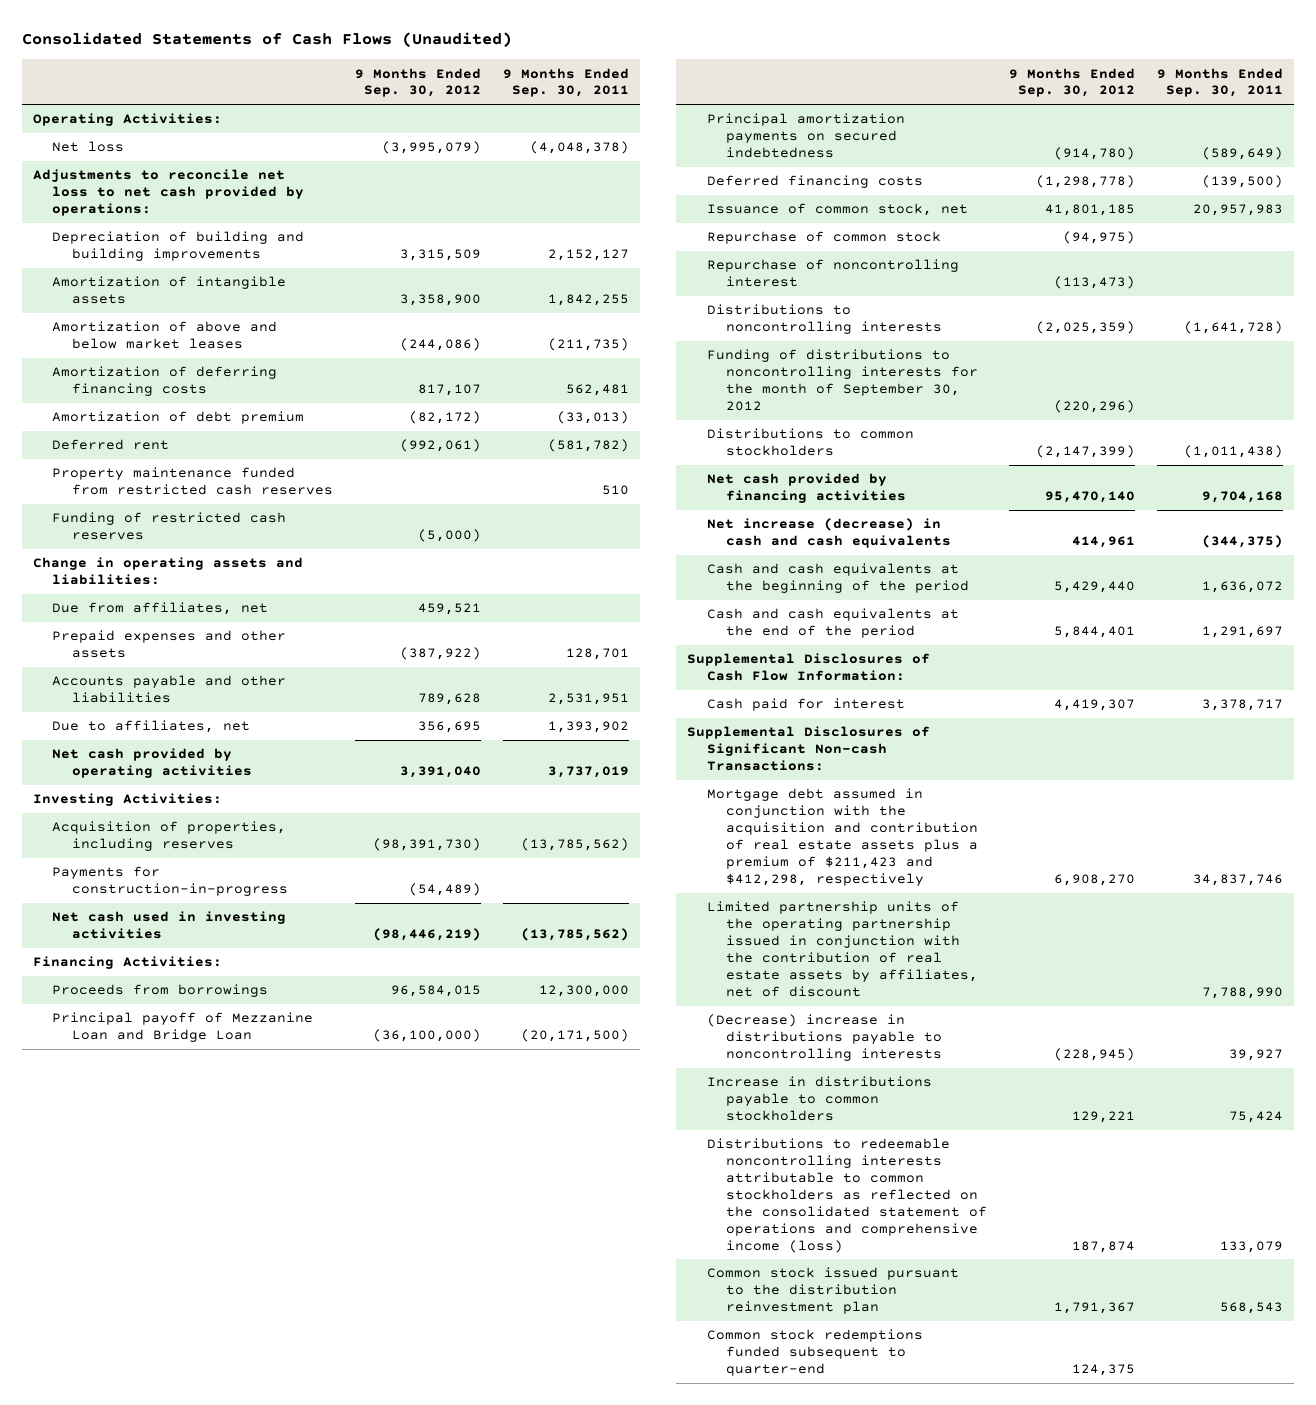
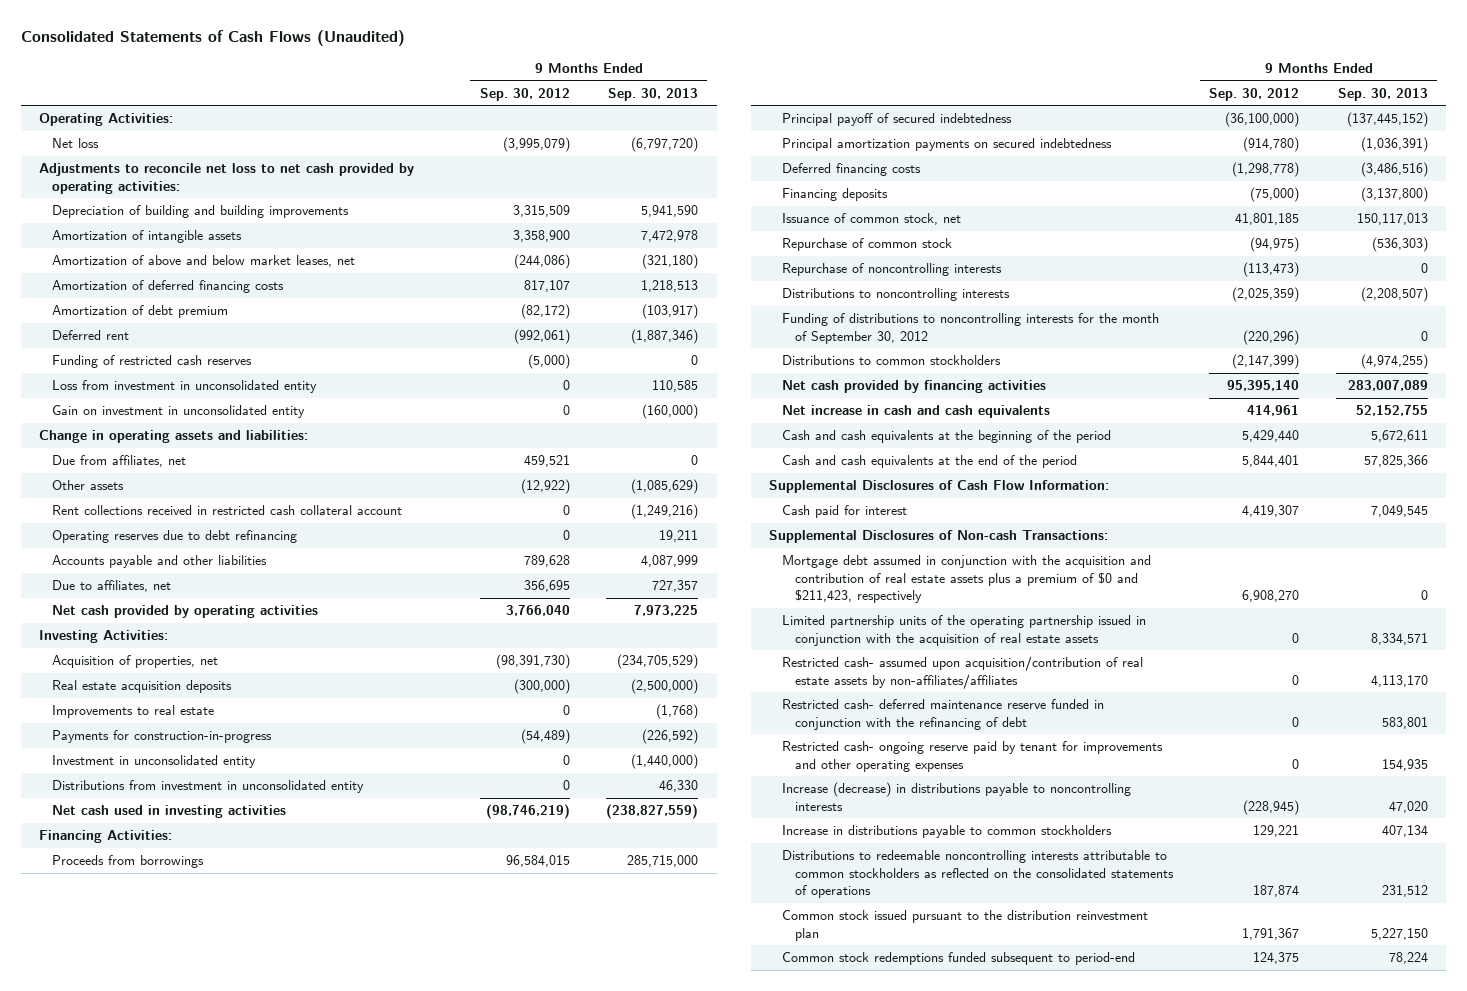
- | 9 Months Ended Sep. 30, 2012 | 9 Months Ended Sep. 30, 2011
+ | 9 Months Ended Sep. 30, 2012 | 9 Months Ended Sep. 30, 2013
- Adjustments to reconcile net loss to net cash provided by operations:
+ Adjustments to reconcile net loss to net cash provided by operating activities:
- Amortization of above and below market leases | (244,086) | (211,735)
- Amortization of deferring financing costs | 817,107 | 562,481
+ Amortization of above and below market leases, net | (244,086) | (321,180)
+ Amortization of deferred financing costs | 817,107 | 1,218,513
- Property maintenance funded from restricted cash reserves | | 510
+ Loss from investment in unconsolidated entity | 0 | 110,585
+ Gain on investment in unconsolidated entity | 0 | (160,000)
- Prepaid expenses and other assets | (387,922) | 128,701
+ Other assets | (12,922) | (1,085,629)
+ Rent collections received in restricted cash collateral account | 0 | (1,249,216)
+ Operating reserves due to debt refinancing | 0 | 19,211
- Net cash provided by operating activities | 3,391,040 | 3,737,019
+ Net cash provided by operating activities | 3,766,040 | 7,973,225
- Acquisition of properties, including reserves | (98,391,730) | (13,785,562)
+ Acquisition of properties, net | (98,391,730) | (234,705,529)
+ Real estate acquisition deposits | (300,000) | (2,500,000)
+ Improvements to real estate | 0 | (1,768)
- Net cash used in investing activities | (98,446,219) | (13,785,562)
+ Investment in unconsolidated entity | 0 | (1,440,000)
+ Distributions from investment in unconsolidated entity | 0 | 46,330
+ Net cash used in investing activities | (98,746,219) | (238,827,559)
- Principal payoff of Mezzanine Loan and Bridge Loan | (36,100,000) | (20,171,500)
+ Principal payoff of secured indebtedness | (36,100,000) | (137,445,152)
+ Financing deposits | (75,000) | (3,137,800)
- Repurchase of noncontrolling interest | (113,473) |
+ Repurchase of noncontrolling interests | (113,473) | 0
- Net cash provided by financing activities | 95,470,140 | 9,704,168
- Net increase (decrease) in cash and cash equivalents | 414,961 | (344,375)
+ Net cash provided by financing activities | 95,395,140 | 283,007,089
+ Net increase in cash and cash equivalents | 414,961 | 52,152,755
- Supplemental Disclosures of Significant Non-cash Transactions:
- Mortgage debt assumed in conjunction with the acquisition and contribution of real estate assets plus a premium of $211,423 and $412,298, respectively | 6,908,270 | 34,837,746
- Limited partnership units of the operating partnership issued in conjunction with the contribution of real estate assets by affiliates, net of discount | | 7,788,990
- (Decrease) increase in distributions payable to noncontrolling interests | (228,945) | 39,927
+ Supplemental Disclosures of Non-cash Transactions:
+ Mortgage debt assumed in conjunction with the acquisition and contribution of real estate assets plus a premium of $0 and $211,423, respectively | 6,908,270 | 0
+ Limited partnership units of the operating partnership issued in conjunction with the acquisition of real estate assets | 0 | 8,334,571
+ Restricted cash- assumed upon acquisition/contribution of real estate assets by non-affiliates/affiliates | 0 | 4,113,170
+ Restricted cash- deferred maintenance reserve funded in conjunction with the refinancing of debt | 0 | 583,801
+ Restricted cash- ongoing reserve paid by tenant for improvements and other operating expenses | 0 | 154,935
+ Increase (decrease) in distributions payable to noncontrolling interests | (228,945) | 47,020
- Distributions to redeemable noncontrolling interests attributable to common stockholders as reflected on the consolidated statement of operations and comprehensive income (loss) | 187,874 | 133,079
+ Distributions to redeemable noncontrolling interests attributable to common stockholders as reflected on the consolidated statements of operations | 187,874 | 231,512
- Common stock redemptions funded subsequent to quarter-end | 124,375 |
+ Common stock redemptions funded subsequent to period-end | 124,375 | 78,224

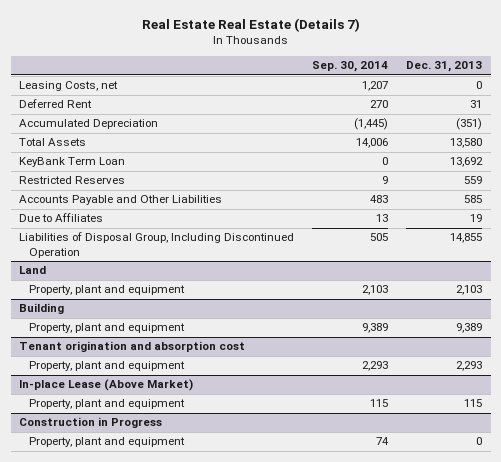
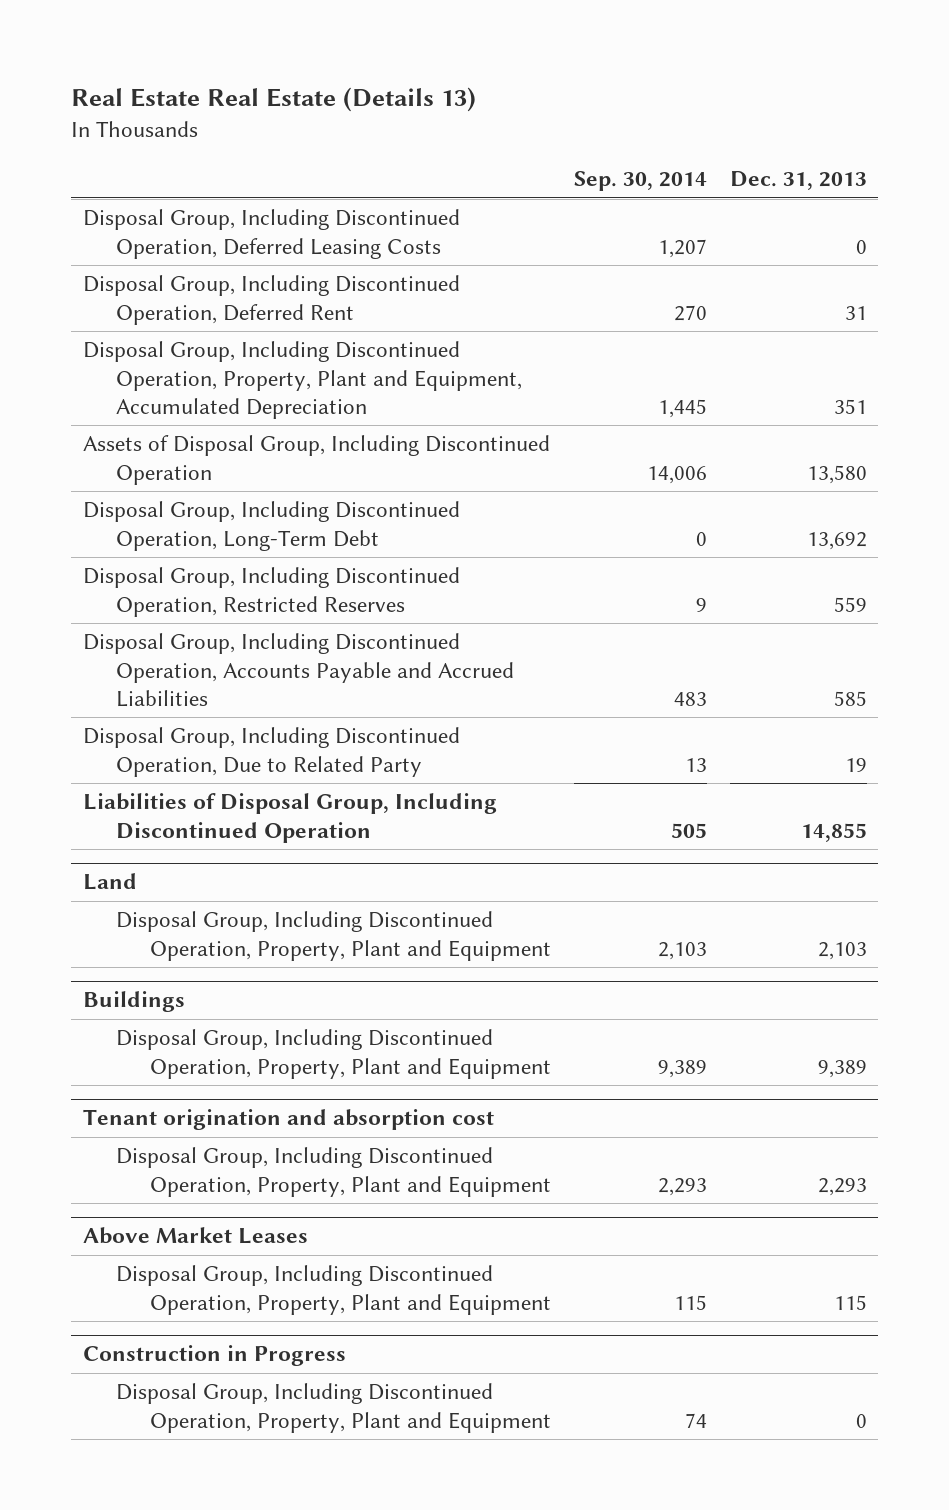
- Real Estate Real Estate (Details 7)
+ Real Estate Real Estate (Details 13)
- Leasing Costs, net | 1,207 | 0
- Deferred Rent | 270 | 31
- Accumulated Depreciation | (1,445) | (351)
- Total Assets | 14,006 | 13,580
- KeyBank Term Loan | 0 | 13,692
- Restricted Reserves | 9 | 559
- Accounts Payable and Other Liabilities | 483 | 585
- Due to Affiliates | 13 | 19
+ Disposal Group, Including Discontinued Operation, Deferred Leasing Costs | 1,207 | 0
+ Disposal Group, Including Discontinued Operation, Deferred Rent | 270 | 31
+ Disposal Group, Including Discontinued Operation, Property, Plant and Equipment, Accumulated Depreciation | 1,445 | 351
+ Assets of Disposal Group, Including Discontinued Operation | 14,006 | 13,580
+ Disposal Group, Including Discontinued Operation, Long-Term Debt | 0 | 13,692
+ Disposal Group, Including Discontinued Operation, Restricted Reserves | 9 | 559
+ Disposal Group, Including Discontinued Operation, Accounts Payable and Accrued Liabilities | 483 | 585
+ Disposal Group, Including Discontinued Operation, Due to Related Party | 13 | 19
@ Land
- Property, plant and equipment | 2,103 | 2,103
- Building
- Property, plant and equipment | 9,389 | 9,389
@ Land
+ Disposal Group, Including Discontinued Operation, Property, Plant and Equipment | 2,103 | 2,103
+ Buildings
+ Disposal Group, Including Discontinued Operation, Property, Plant and Equipment | 9,389 | 9,389
@ Tenant origination and absorption cost
- Property, plant and equipment | 2,293 | 2,293
- In-place Lease (Above Market)
- Property, plant and equipment | 115 | 115
@ Tenant origination and absorption cost
+ Disposal Group, Including Discontinued Operation, Property, Plant and Equipment | 2,293 | 2,293
+ Above Market Leases
+ Disposal Group, Including Discontinued Operation, Property, Plant and Equipment | 115 | 115
@ Construction in Progress
- Property, plant and equipment | 74 | 0
+ Disposal Group, Including Discontinued Operation, Property, Plant and Equipment | 74 | 0

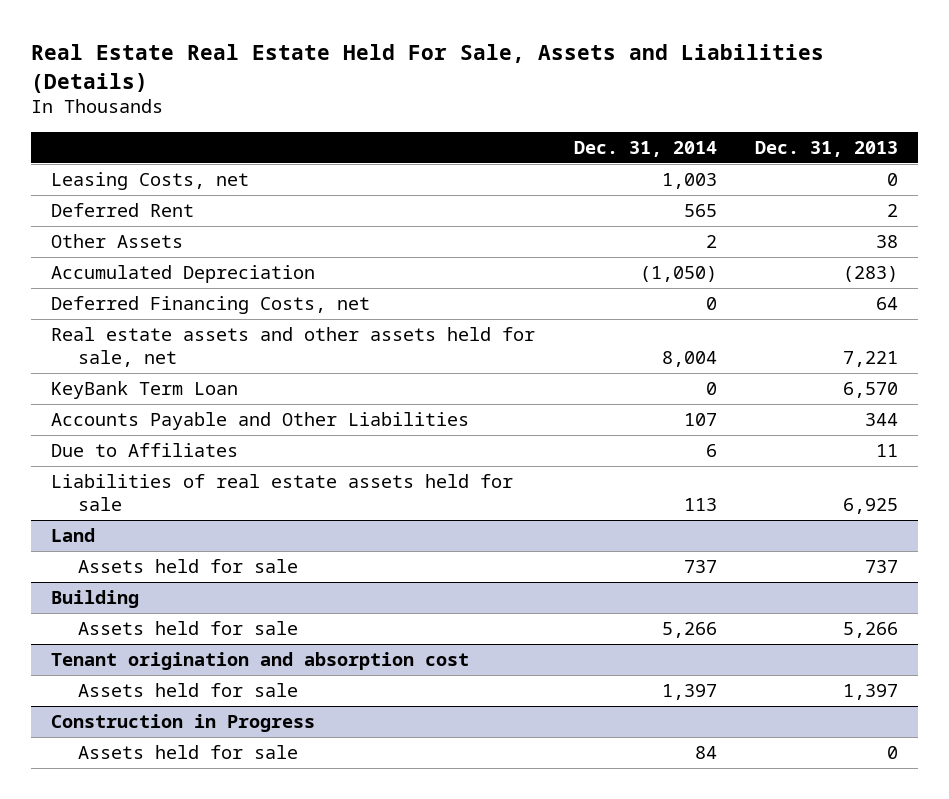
- Real Estate Real Estate (Details 13)
+ Real Estate Real Estate Held For Sale, Assets and Liabilities (Details)
- | Sep. 30, 2014 | Dec. 31, 2013
+ | Dec. 31, 2014 | Dec. 31, 2013
- Disposal Group, Including Discontinued Operation, Deferred Leasing Costs | 1,207 | 0
- Disposal Group, Including Discontinued Operation, Deferred Rent | 270 | 31
- Disposal Group, Including Discontinued Operation, Property, Plant and Equipment, Accumulated Depreciation | 1,445 | 351
- Assets of Disposal Group, Including Discontinued Operation | 14,006 | 13,580
- Disposal Group, Including Discontinued Operation, Long-Term Debt | 0 | 13,692
- Disposal Group, Including Discontinued Operation, Restricted Reserves | 9 | 559
- Disposal Group, Including Discontinued Operation, Accounts Payable and Accrued Liabilities | 483 | 585
- Disposal Group, Including Discontinued Operation, Due to Related Party | 13 | 19
- Liabilities of Disposal Group, Including Discontinued Operation | 505 | 14,855
+ Leasing Costs, net | 1,003 | 0
+ Deferred Rent | 565 | 2
+ Other Assets | 2 | 38
+ Accumulated Depreciation | (1,050) | (283)
+ Deferred Financing Costs, net | 0 | 64
+ Real estate assets and other assets held for sale, net | 8,004 | 7,221
+ KeyBank Term Loan | 0 | 6,570
+ Accounts Payable and Other Liabilities | 107 | 344
+ Due to Affiliates | 6 | 11
+ Liabilities of real estate assets held for sale | 113 | 6,925
@ Land
- Disposal Group, Including Discontinued Operation, Property, Plant and Equipment | 2,103 | 2,103
- Buildings
- Disposal Group, Including Discontinued Operation, Property, Plant and Equipment | 9,389 | 9,389
@ Land
+ Assets held for sale | 737 | 737
+ Building
+ Assets held for sale | 5,266 | 5,266
@ Tenant origination and absorption cost
- Disposal Group, Including Discontinued Operation, Property, Plant and Equipment | 2,293 | 2,293
- Above Market Leases
- Disposal Group, Including Discontinued Operation, Property, Plant and Equipment | 115 | 115
@ Tenant origination and absorption cost
+ Assets held for sale | 1,397 | 1,397
@ Construction in Progress
- Disposal Group, Including Discontinued Operation, Property, Plant and Equipment | 74 | 0
+ Assets held for sale | 84 | 0

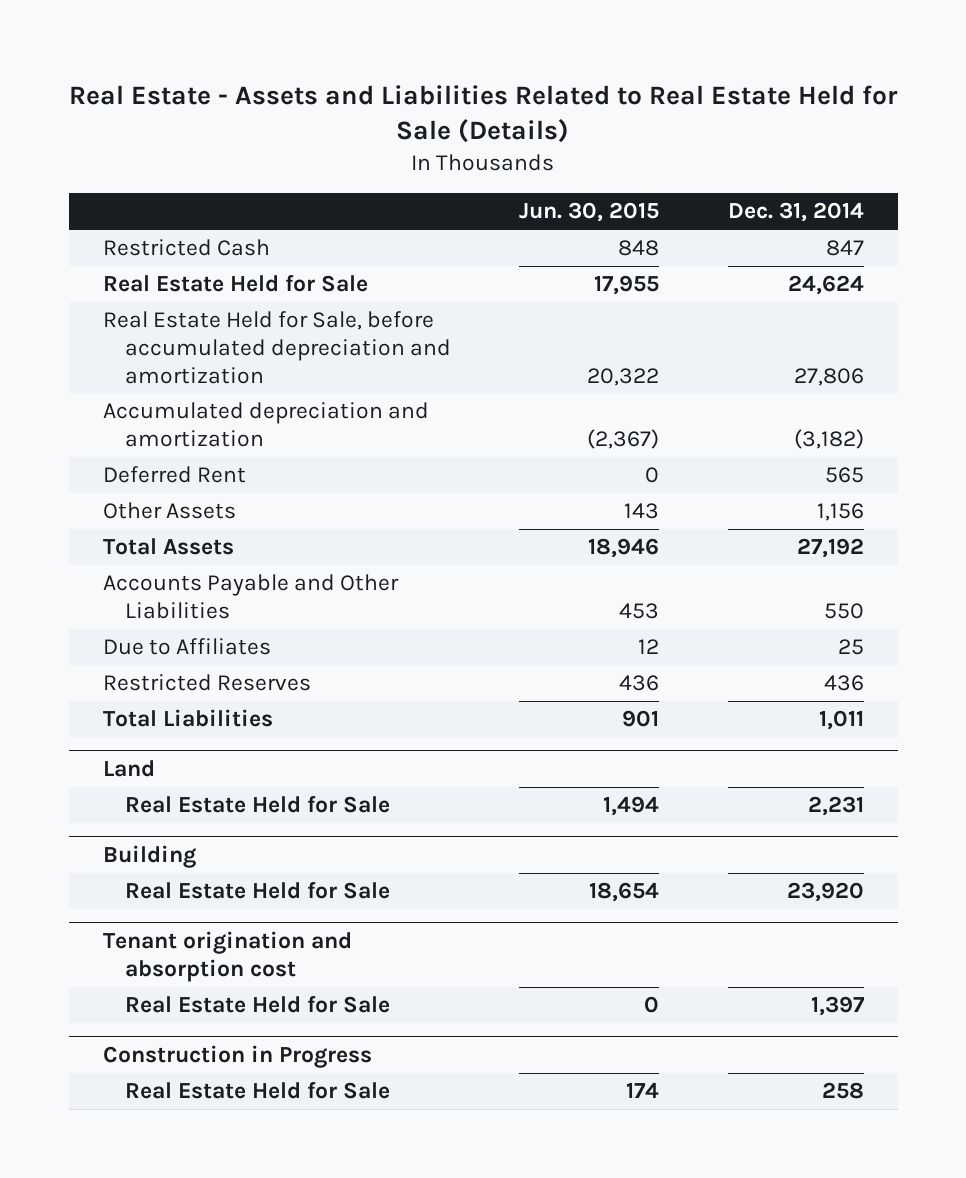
- Real Estate Real Estate Held For Sale, Assets and Liabilities (Details)
+ Real Estate - Assets and Liabilities Related to Real Estate Held for Sale (Details)
- | Dec. 31, 2014 | Dec. 31, 2013
+ | Jun. 30, 2015 | Dec. 31, 2014
- Leasing Costs, net | 1,003 | 0
+ Restricted Cash | 848 | 847
+ Real Estate Held for Sale | 17,955 | 24,624
+ Real Estate Held for Sale, before accumulated depreciation and amortization | 20,322 | 27,806
+ Accumulated depreciation and amortization | (2,367) | (3,182)
- Other Assets | 2 | 38
- Accumulated Depreciation | (1,050) | (283)
- Deferred Financing Costs, net | 0 | 64
- Real estate assets and other assets held for sale, net | 8,004 | 7,221
- KeyBank Term Loan | 0 | 6,570
- Accounts Payable and Other Liabilities | 107 | 344
- Due to Affiliates | 6 | 11
- Liabilities of real estate assets held for sale | 113 | 6,925
+ Other Assets | 143 | 1,156
+ Total Assets | 18,946 | 27,192
+ Accounts Payable and Other Liabilities | 453 | 550
+ Due to Affiliates | 12 | 25
+ Restricted Reserves | 436 | 436
+ Total Liabilities | 901 | 1,011
@ Land
- Assets held for sale | 737 | 737
+ Real Estate Held for Sale | 1,494 | 2,231
@ Building
- Assets held for sale | 5,266 | 5,266
+ Real Estate Held for Sale | 18,654 | 23,920
@ Tenant origination and absorption cost
- Assets held for sale | 1,397 | 1,397
+ Real Estate Held for Sale | 0 | 1,397
@ Construction in Progress
- Assets held for sale | 84 | 0
+ Real Estate Held for Sale | 174 | 258

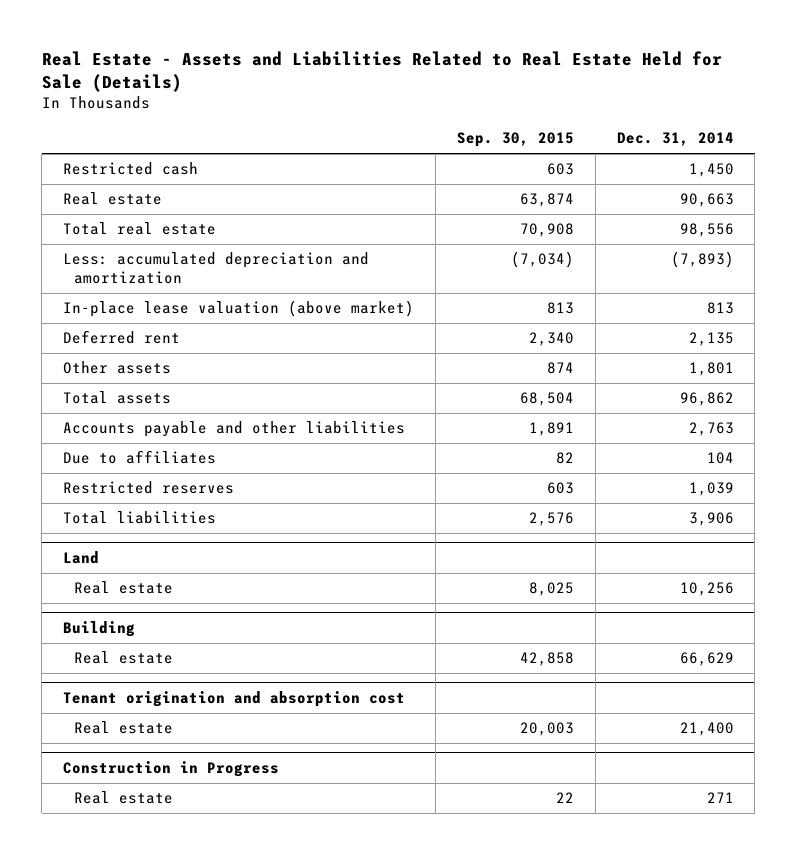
- | Jun. 30, 2015 | Dec. 31, 2014
+ | Sep. 30, 2015 | Dec. 31, 2014
- Restricted Cash | 848 | 847
- Real Estate Held for Sale | 17,955 | 24,624
- Real Estate Held for Sale, before accumulated depreciation and amortization | 20,322 | 27,806
- Accumulated depreciation and amortization | (2,367) | (3,182)
- Deferred Rent | 0 | 565
- Other Assets | 143 | 1,156
- Total Assets | 18,946 | 27,192
- Accounts Payable and Other Liabilities | 453 | 550
- Due to Affiliates | 12 | 25
- Restricted Reserves | 436 | 436
- Total Liabilities | 901 | 1,011
+ Restricted cash | 603 | 1,450
+ Real estate | 63,874 | 90,663
+ Total real estate | 70,908 | 98,556
+ Less: accumulated depreciation and amortization | (7,034) | (7,893)
+ In-place lease valuation (above market) | 813 | 813
+ Deferred rent | 2,340 | 2,135
+ Other assets | 874 | 1,801
+ Total assets | 68,504 | 96,862
+ Accounts payable and other liabilities | 1,891 | 2,763
+ Due to affiliates | 82 | 104
+ Restricted reserves | 603 | 1,039
+ Total liabilities | 2,576 | 3,906
@ Land
- Real Estate Held for Sale | 1,494 | 2,231
+ Real estate | 8,025 | 10,256
@ Building
- Real Estate Held for Sale | 18,654 | 23,920
+ Real estate | 42,858 | 66,629
@ Tenant origination and absorption cost
- Real Estate Held for Sale | 0 | 1,397
+ Real estate | 20,003 | 21,400
@ Construction in Progress
- Real Estate Held for Sale | 174 | 258
+ Real estate | 22 | 271

